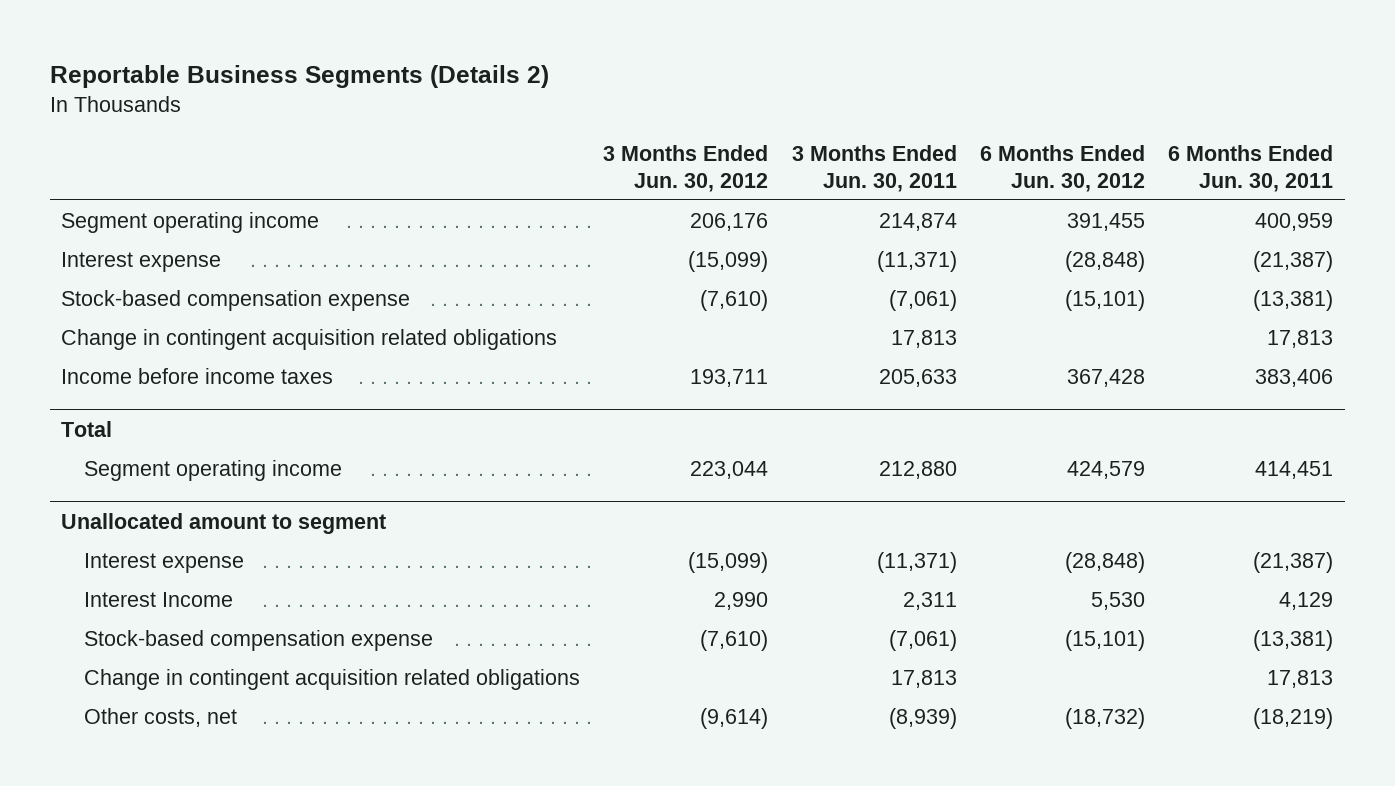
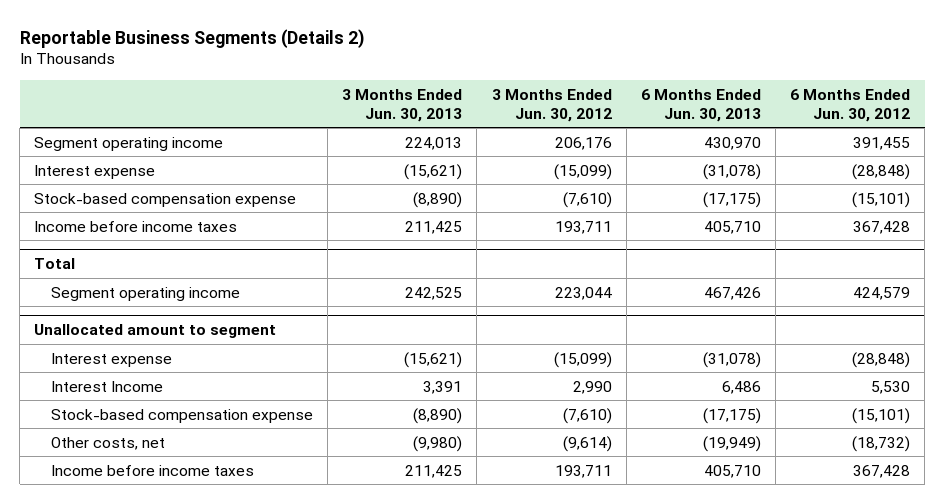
- | 3 Months Ended Jun. 30, 2012 | 3 Months Ended Jun. 30, 2011 | 6 Months Ended Jun. 30, 2012 | 6 Months Ended Jun. 30, 2011
+ | 3 Months Ended Jun. 30, 2013 | 3 Months Ended Jun. 30, 2012 | 6 Months Ended Jun. 30, 2013 | 6 Months Ended Jun. 30, 2012
- Change in contingent acquisition related obligations | | 17,813 | | 17,813
@ Unallocated amount to segment
- Change in contingent acquisition related obligations | | 17,813 | | 17,813
+ Income before income taxes | 211,425 | 193,711 | 405,710 | 367,428

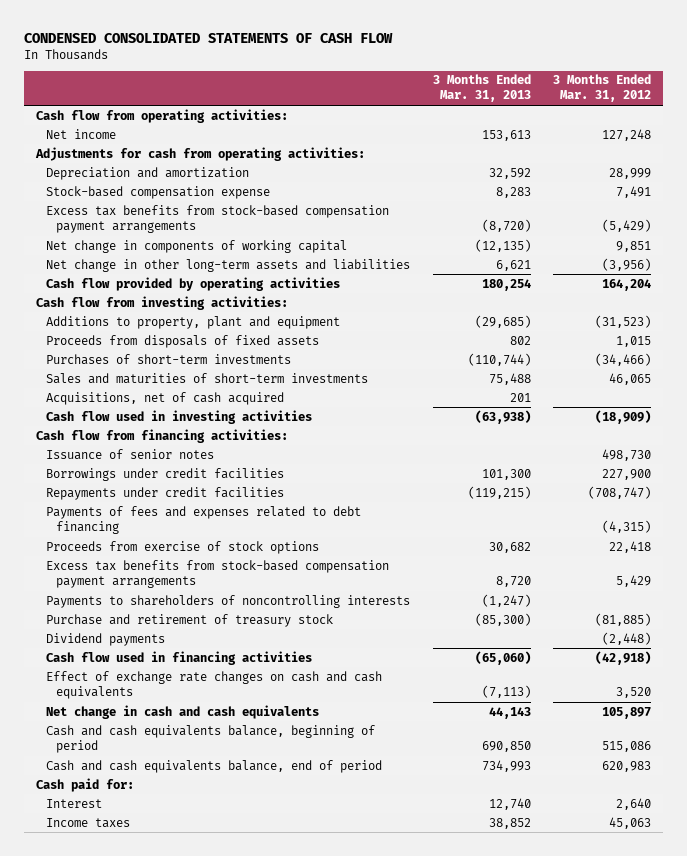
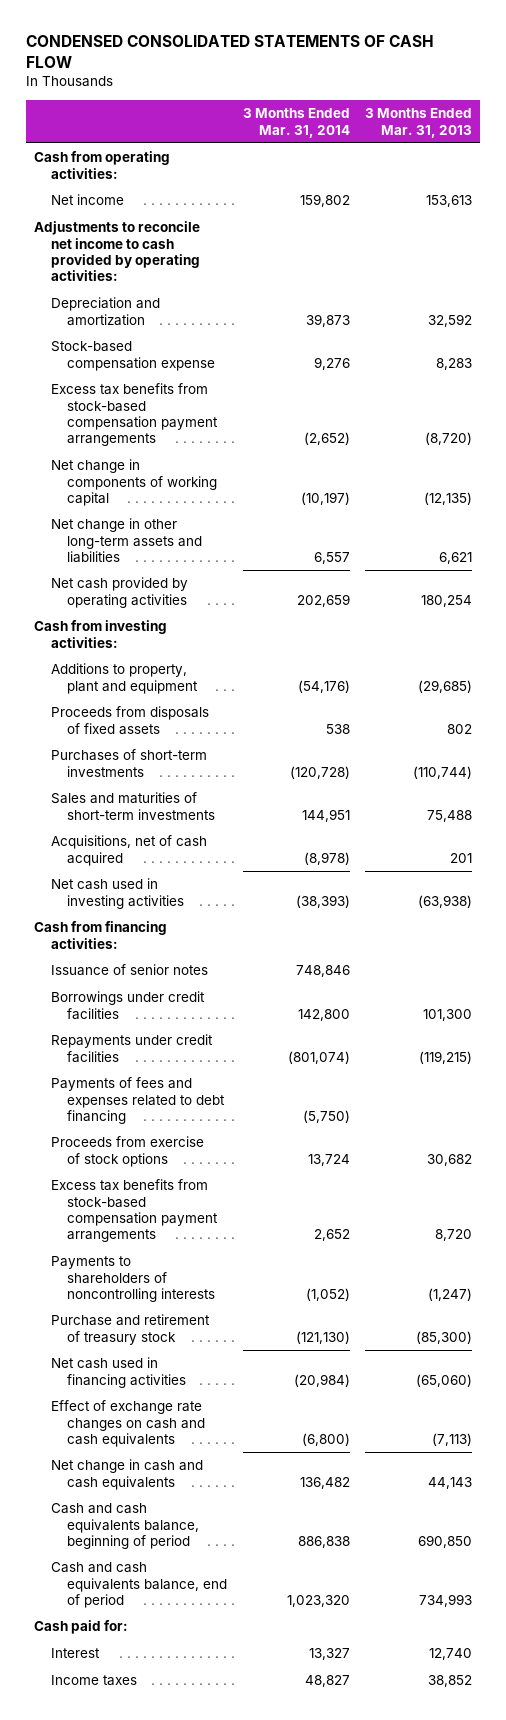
- | 3 Months Ended Mar. 31, 2013 | 3 Months Ended Mar. 31, 2012
+ | 3 Months Ended Mar. 31, 2014 | 3 Months Ended Mar. 31, 2013
- Cash flow from operating activities:
+ Cash from operating activities:
- Adjustments for cash from operating activities:
+ Adjustments to reconcile net income to cash provided by operating activities:
- Cash flow provided by operating activities | 180,254 | 164,204
- Cash flow from investing activities:
+ Net cash provided by operating activities | 202,659 | 180,254
+ Cash from investing activities:
- Cash flow used in investing activities | (63,938) | (18,909)
- Cash flow from financing activities:
+ Net cash used in investing activities | (38,393) | (63,938)
+ Cash from financing activities:
- Dividend payments | | (2,448)
- Cash flow used in financing activities | (65,060) | (42,918)
+ Net cash used in financing activities | (20,984) | (65,060)

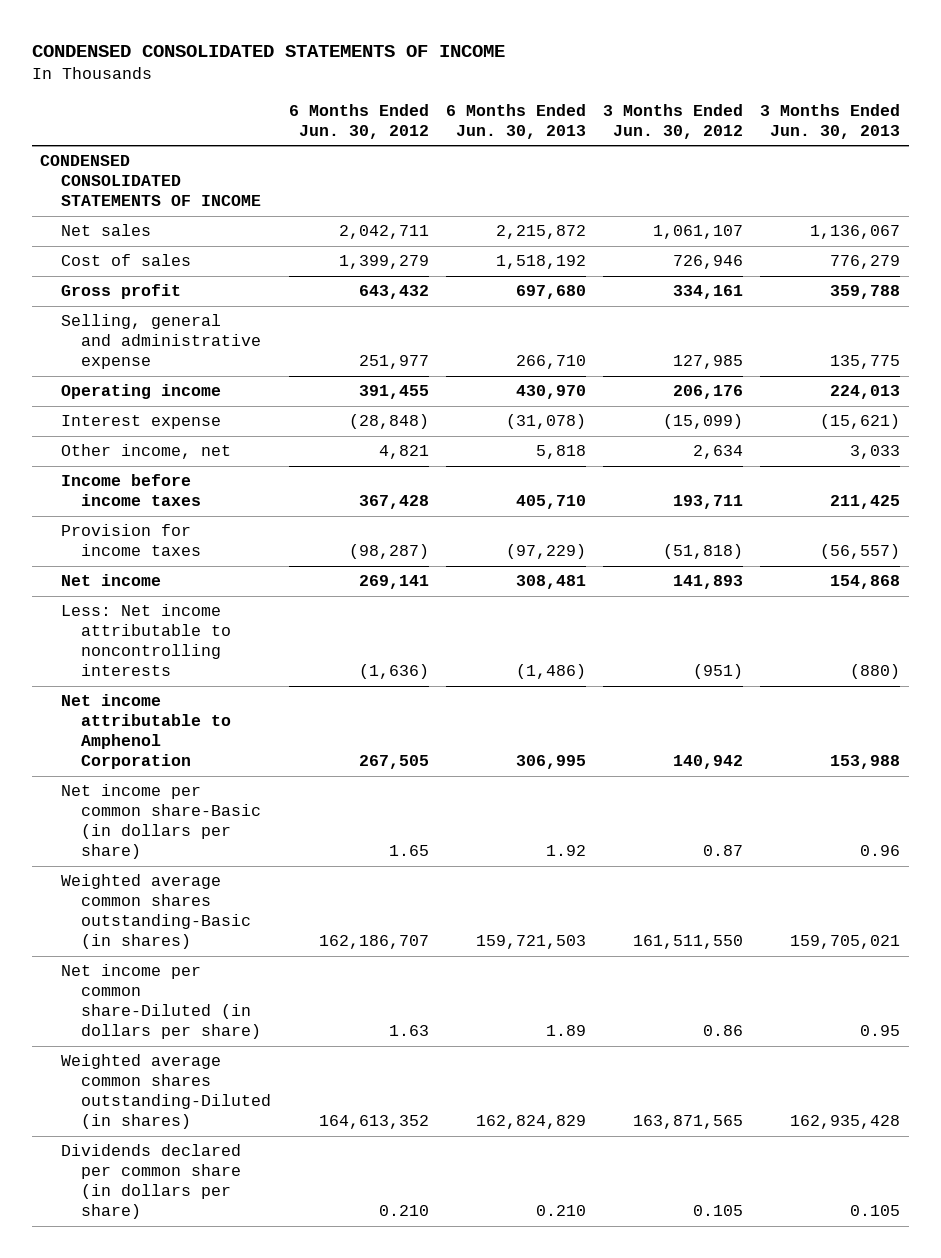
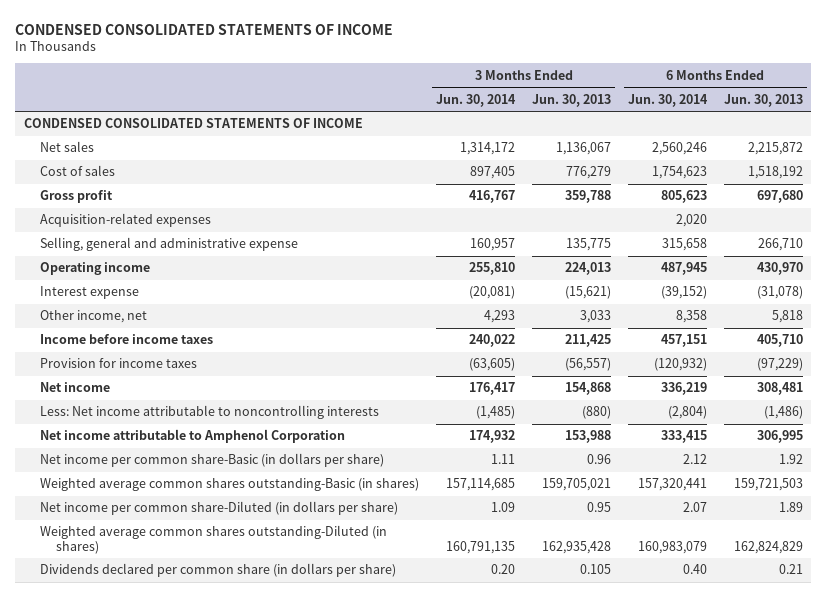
- | 6 Months Ended Jun. 30, 2012 | 6 Months Ended Jun. 30, 2013 | 3 Months Ended Jun. 30, 2012 | 3 Months Ended Jun. 30, 2013
+ | 3 Months Ended Jun. 30, 2014 | 3 Months Ended Jun. 30, 2013 | 6 Months Ended Jun. 30, 2014 | 6 Months Ended Jun. 30, 2013
+ Acquisition-related expenses | | | 2,020 |
- Dividends declared per common share (in dollars per share) | 0.210 | 0.210 | 0.105 | 0.105
+ Dividends declared per common share (in dollars per share) | 0.20 | 0.105 | 0.40 | 0.21

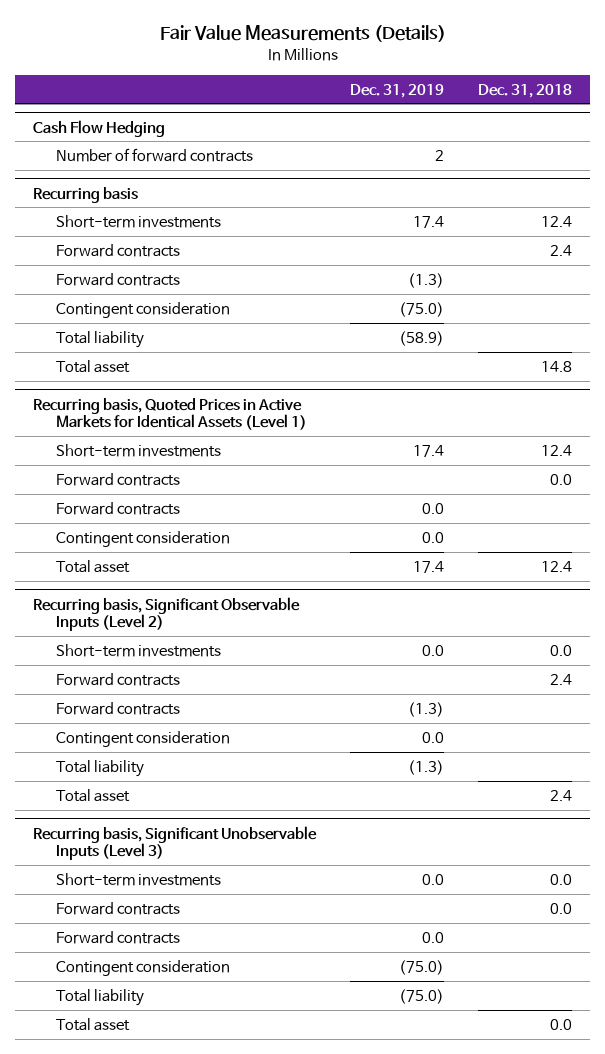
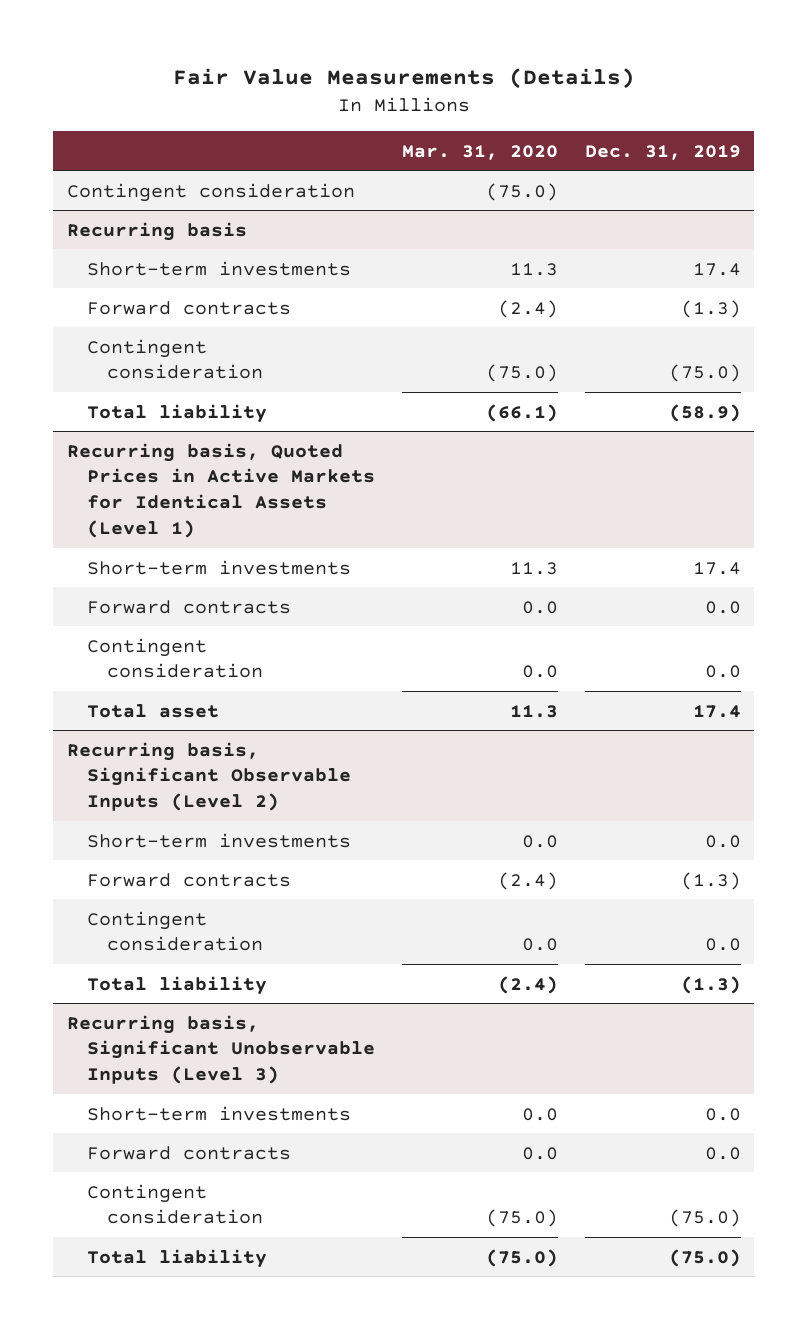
- | Dec. 31, 2019 | Dec. 31, 2018
+ | Mar. 31, 2020 | Dec. 31, 2019
- Cash Flow Hedging
- Number of forward contracts | 2 |
+ Contingent consideration | (75.0) |
@ Recurring basis
- Forward contracts | | 2.4
- Total asset | | 14.8
@ Recurring basis, Quoted Prices in Active Markets for Identical Assets (Level 1)
- Forward contracts | | 0.0
@ Recurring basis, Significant Observable Inputs (Level 2)
- Forward contracts | | 2.4
- Total asset | | 2.4
@ Recurring basis, Significant Unobservable Inputs (Level 3)
- Forward contracts | | 0.0
- Total asset | | 0.0

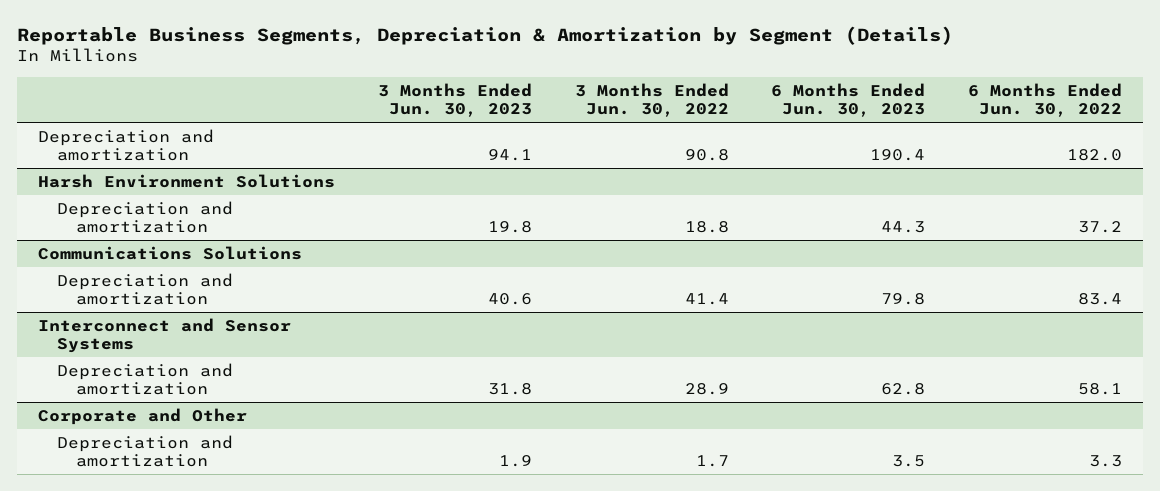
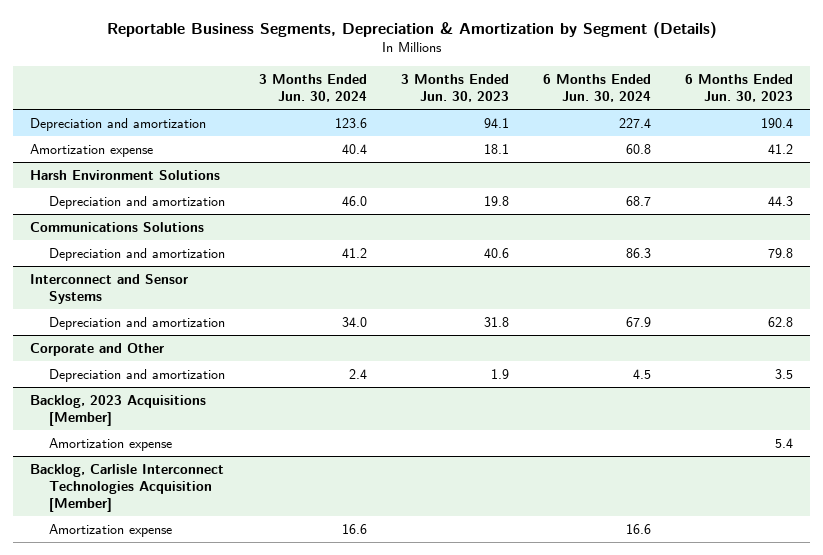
- | 3 Months Ended Jun. 30, 2023 | 3 Months Ended Jun. 30, 2022 | 6 Months Ended Jun. 30, 2023 | 6 Months Ended Jun. 30, 2022
+ | 3 Months Ended Jun. 30, 2024 | 3 Months Ended Jun. 30, 2023 | 6 Months Ended Jun. 30, 2024 | 6 Months Ended Jun. 30, 2023
+ Amortization expense | 40.4 | 18.1 | 60.8 | 41.2
+ Backlog, 2023 Acquisitions [Member]
+ Amortization expense | | | | 5.4
+ Backlog, Carlisle Interconnect Technologies Acquisition [Member]
+ Amortization expense | 16.6 | | 16.6 |

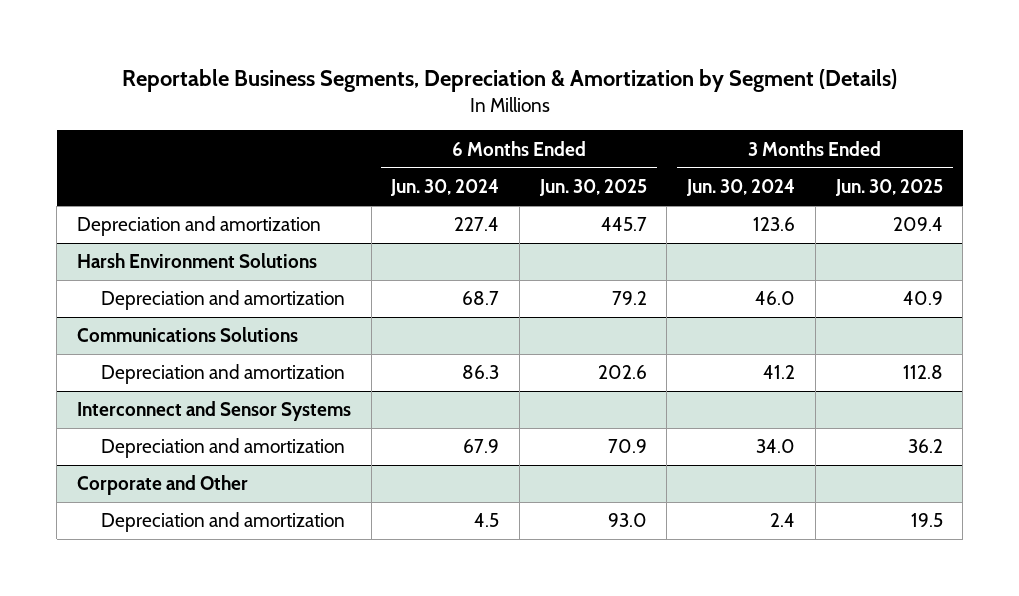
- | 3 Months Ended Jun. 30, 2024 | 3 Months Ended Jun. 30, 2023 | 6 Months Ended Jun. 30, 2024 | 6 Months Ended Jun. 30, 2023
+ | 6 Months Ended Jun. 30, 2024 | 6 Months Ended Jun. 30, 2025 | 3 Months Ended Jun. 30, 2024 | 3 Months Ended Jun. 30, 2025
- Amortization expense | 40.4 | 18.1 | 60.8 | 41.2
- Backlog, 2023 Acquisitions [Member]
- Amortization expense | | | | 5.4
- Backlog, Carlisle Interconnect Technologies Acquisition [Member]
- Amortization expense | 16.6 | | 16.6 |

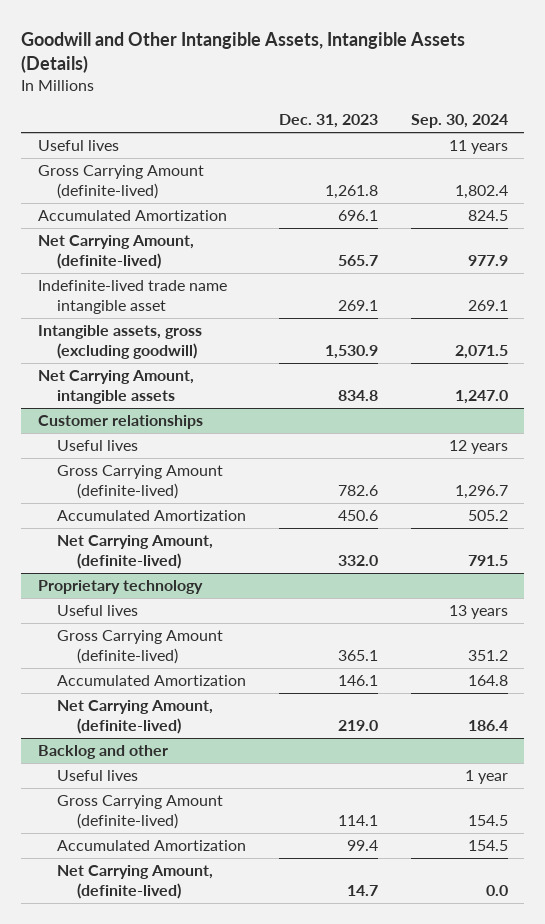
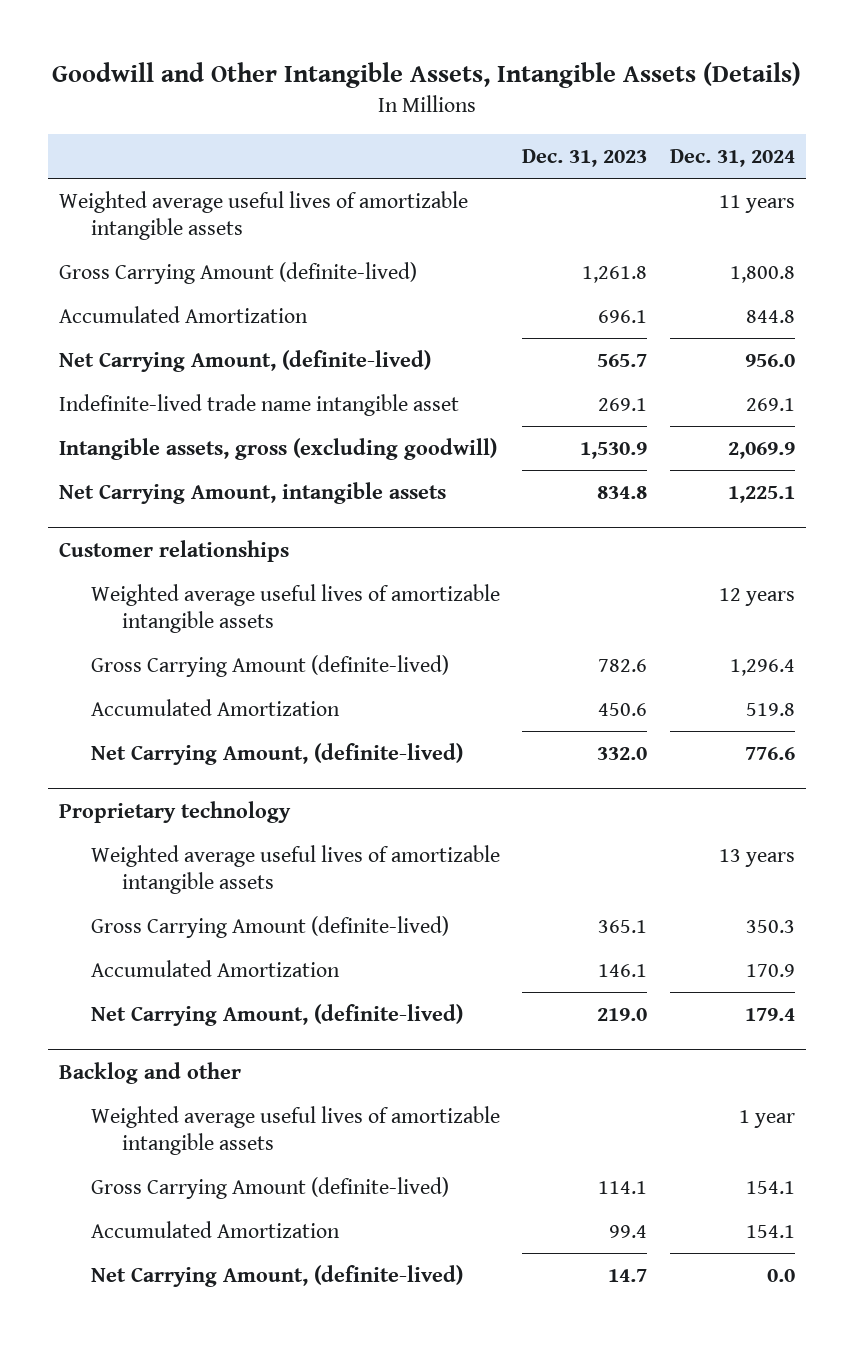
- | Dec. 31, 2023 | Sep. 30, 2024
+ | Dec. 31, 2023 | Dec. 31, 2024
- Useful lives | | 11 years
+ Weighted average useful lives of amortizable intangible assets | | 11 years
@ Customer relationships
- Useful lives | | 12 years
+ Weighted average useful lives of amortizable intangible assets | | 12 years
@ Proprietary technology
- Useful lives | | 13 years
+ Weighted average useful lives of amortizable intangible assets | | 13 years
@ Backlog and other
- Useful lives | | 1 year
+ Weighted average useful lives of amortizable intangible assets | | 1 year

